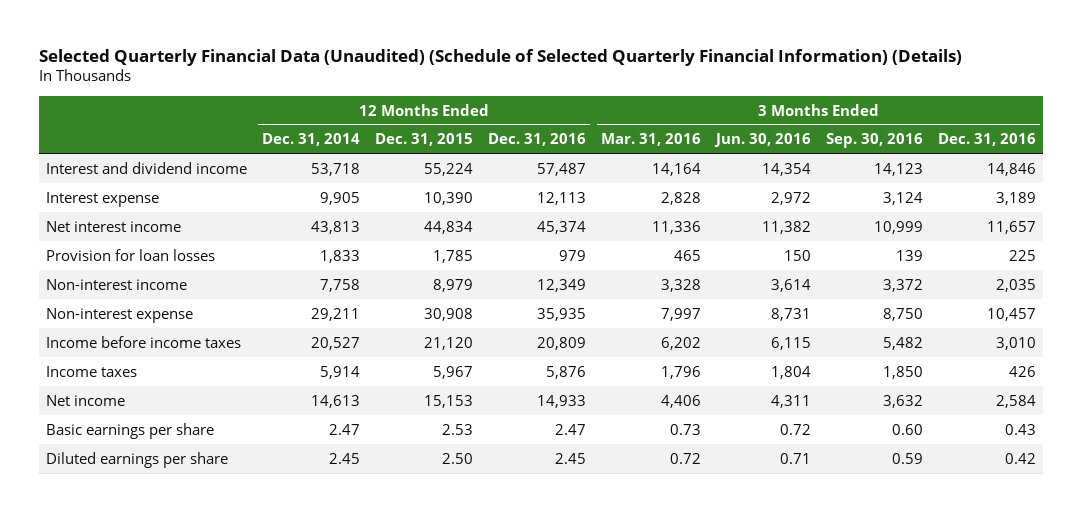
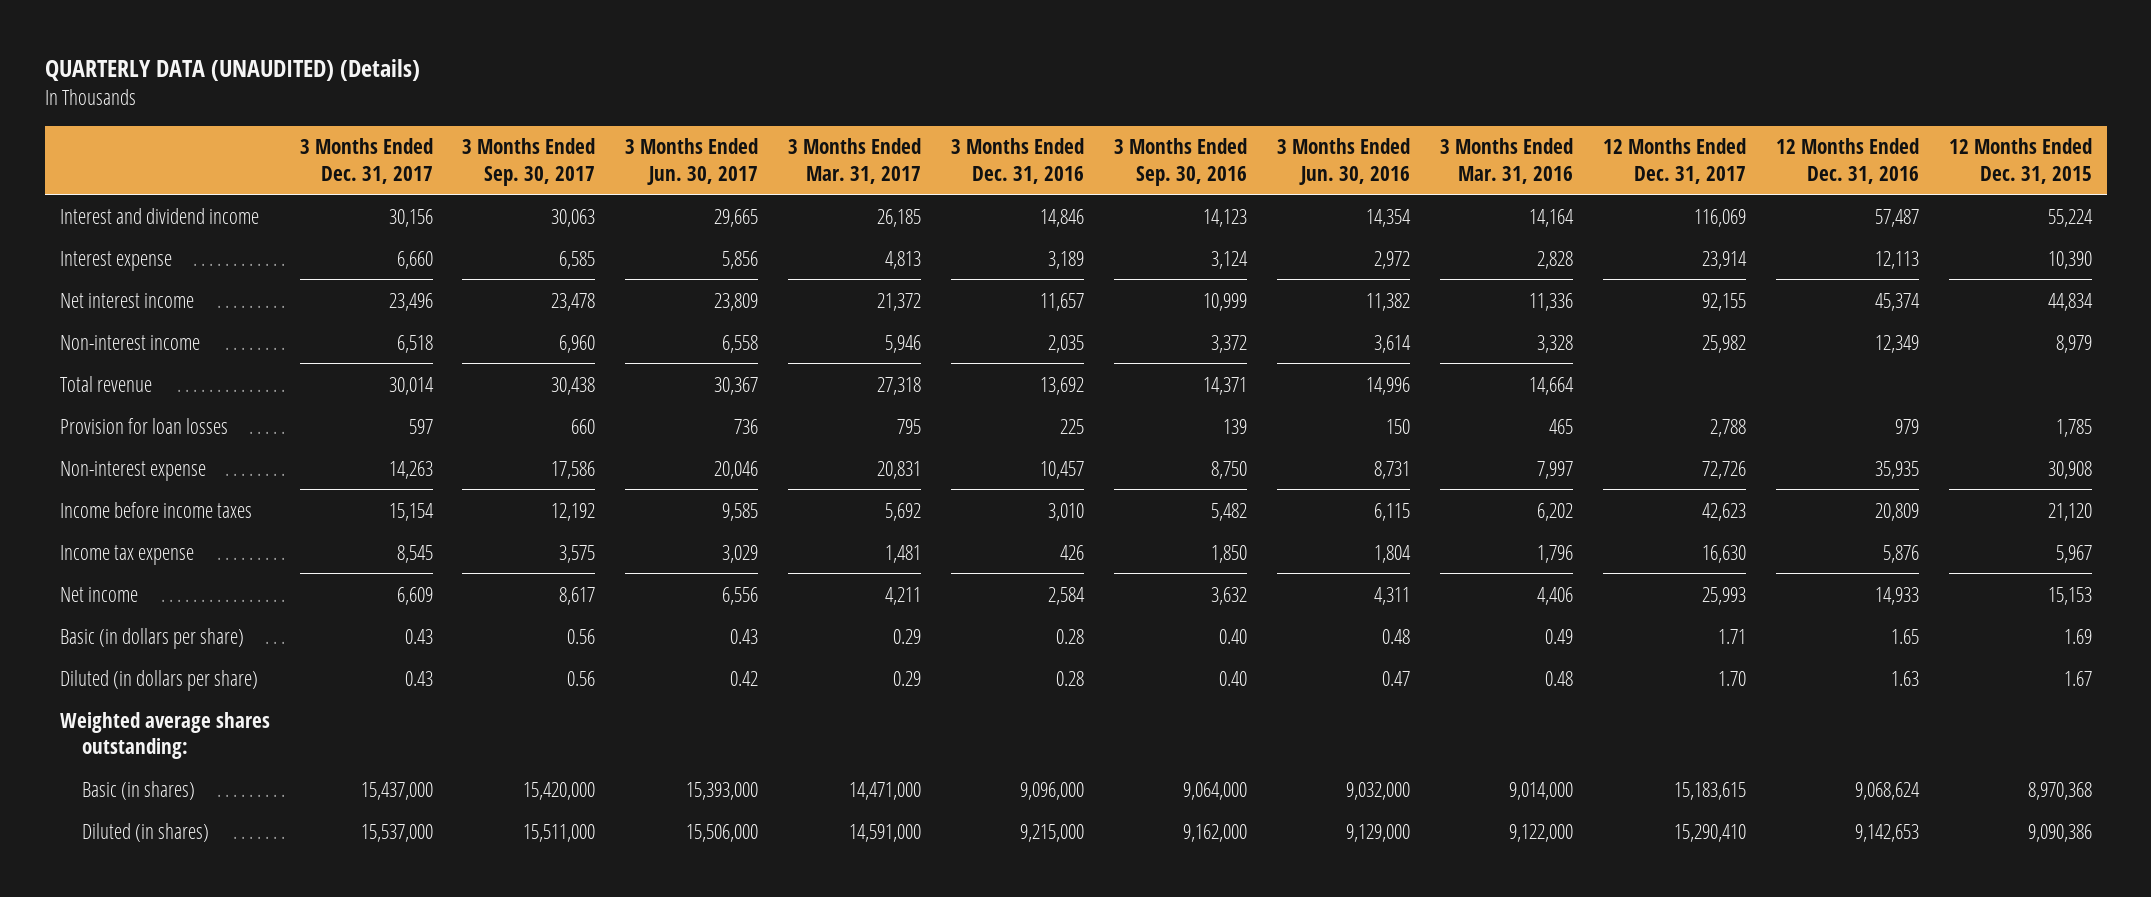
- Selected Quarterly Financial Data (Unaudited) (Schedule of Selected Quarterly Financial Information) (Details)
+ QUARTERLY DATA (UNAUDITED) (Details)
- | 12 Months Ended Dec. 31, 2014 | 12 Months Ended Dec. 31, 2015 | 12 Months Ended Dec. 31, 2016 | 3 Months Ended Mar. 31, 2016 | 3 Months Ended Jun. 30, 2016 | 3 Months Ended Sep. 30, 2016 | 3 Months Ended Dec. 31, 2016
+ | 3 Months Ended Dec. 31, 2017 | 3 Months Ended Sep. 30, 2017 | 3 Months Ended Jun. 30, 2017 | 3 Months Ended Mar. 31, 2017 | 3 Months Ended Dec. 31, 2016 | 3 Months Ended Sep. 30, 2016 | 3 Months Ended Jun. 30, 2016 | 3 Months Ended Mar. 31, 2016 | 12 Months Ended Dec. 31, 2017 | 12 Months Ended Dec. 31, 2016 | 12 Months Ended Dec. 31, 2015
+ Total revenue | 30,014 | 30,438 | 30,367 | 27,318 | 13,692 | 14,371 | 14,996 | 14,664 | | |
moved down: Provision for loan losses | 597 | 660 | 736 | 795 | 225 | 139 | 150 | 465 | 2,788 | 979 | 1,785
- Income taxes | 5,914 | 5,967 | 5,876 | 1,796 | 1,804 | 1,850 | 426
+ Income tax expense | 8,545 | 3,575 | 3,029 | 1,481 | 426 | 1,850 | 1,804 | 1,796 | 16,630 | 5,876 | 5,967
- Basic earnings per share | 2.47 | 2.53 | 2.47 | 0.73 | 0.72 | 0.60 | 0.43
- Diluted earnings per share | 2.45 | 2.50 | 2.45 | 0.72 | 0.71 | 0.59 | 0.42
+ Basic (in dollars per share) | 0.43 | 0.56 | 0.43 | 0.29 | 0.28 | 0.40 | 0.48 | 0.49 | 1.71 | 1.65 | 1.69
+ Diluted (in dollars per share) | 0.43 | 0.56 | 0.42 | 0.29 | 0.28 | 0.40 | 0.47 | 0.48 | 1.70 | 1.63 | 1.67
+ Weighted average shares outstanding:
+ Basic (in shares) | 15,437,000 | 15,420,000 | 15,393,000 | 14,471,000 | 9,096,000 | 9,064,000 | 9,032,000 | 9,014,000 | 15,183,615 | 9,068,624 | 8,970,368
+ Diluted (in shares) | 15,537,000 | 15,511,000 | 15,506,000 | 14,591,000 | 9,215,000 | 9,162,000 | 9,129,000 | 9,122,000 | 15,290,410 | 9,142,653 | 9,090,386

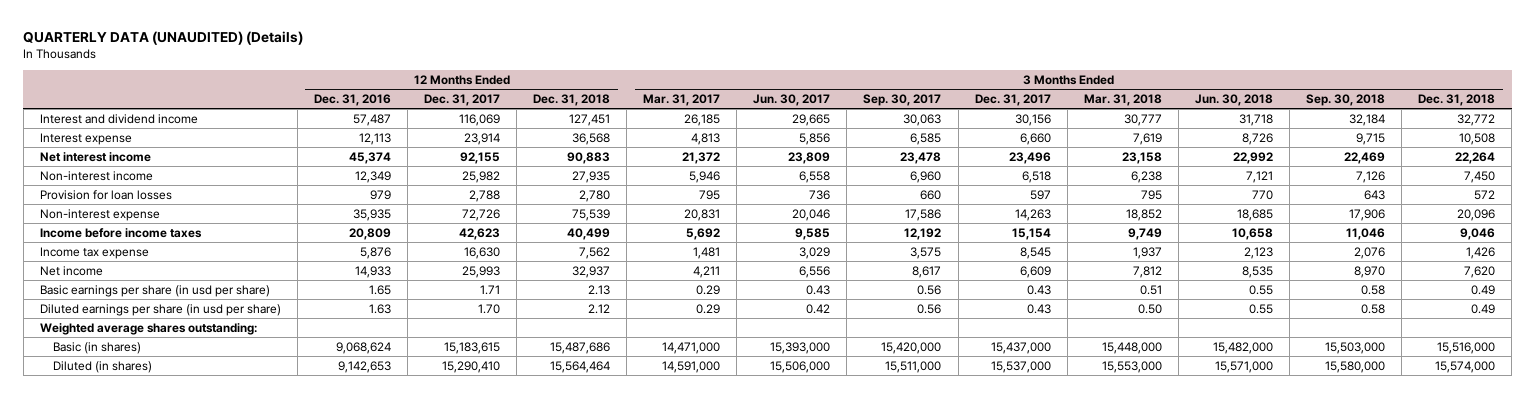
- | 3 Months Ended Dec. 31, 2017 | 3 Months Ended Sep. 30, 2017 | 3 Months Ended Jun. 30, 2017 | 3 Months Ended Mar. 31, 2017 | 3 Months Ended Dec. 31, 2016 | 3 Months Ended Sep. 30, 2016 | 3 Months Ended Jun. 30, 2016 | 3 Months Ended Mar. 31, 2016 | 12 Months Ended Dec. 31, 2017 | 12 Months Ended Dec. 31, 2016 | 12 Months Ended Dec. 31, 2015
+ | 12 Months Ended Dec. 31, 2016 | 12 Months Ended Dec. 31, 2017 | 12 Months Ended Dec. 31, 2018 | 3 Months Ended Mar. 31, 2017 | 3 Months Ended Jun. 30, 2017 | 3 Months Ended Sep. 30, 2017 | 3 Months Ended Dec. 31, 2017 | 3 Months Ended Mar. 31, 2018 | 3 Months Ended Jun. 30, 2018 | 3 Months Ended Sep. 30, 2018 | 3 Months Ended Dec. 31, 2018
- Total revenue | 30,014 | 30,438 | 30,367 | 27,318 | 13,692 | 14,371 | 14,996 | 14,664 | | |
- Basic (in dollars per share) | 0.43 | 0.56 | 0.43 | 0.29 | 0.28 | 0.40 | 0.48 | 0.49 | 1.71 | 1.65 | 1.69
- Diluted (in dollars per share) | 0.43 | 0.56 | 0.42 | 0.29 | 0.28 | 0.40 | 0.47 | 0.48 | 1.70 | 1.63 | 1.67
+ Basic earnings per share (in usd per share) | 1.65 | 1.71 | 2.13 | 0.29 | 0.43 | 0.56 | 0.43 | 0.51 | 0.55 | 0.58 | 0.49
+ Diluted earnings per share (in usd per share) | 1.63 | 1.70 | 2.12 | 0.29 | 0.42 | 0.56 | 0.43 | 0.50 | 0.55 | 0.58 | 0.49

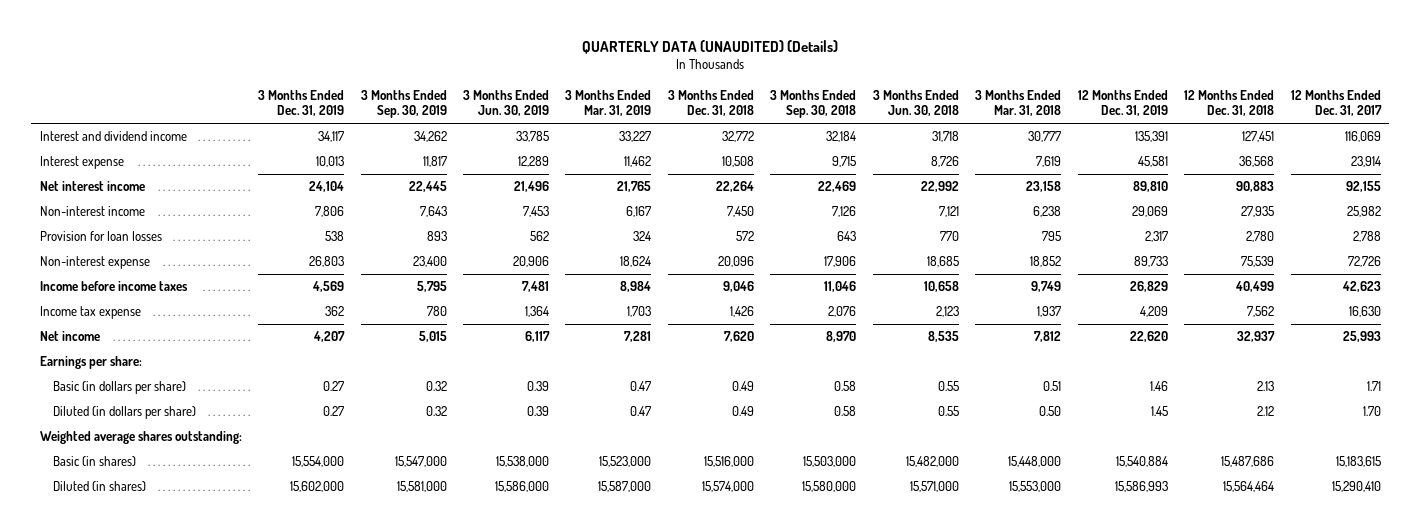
- | 12 Months Ended Dec. 31, 2016 | 12 Months Ended Dec. 31, 2017 | 12 Months Ended Dec. 31, 2018 | 3 Months Ended Mar. 31, 2017 | 3 Months Ended Jun. 30, 2017 | 3 Months Ended Sep. 30, 2017 | 3 Months Ended Dec. 31, 2017 | 3 Months Ended Mar. 31, 2018 | 3 Months Ended Jun. 30, 2018 | 3 Months Ended Sep. 30, 2018 | 3 Months Ended Dec. 31, 2018
+ | 3 Months Ended Dec. 31, 2019 | 3 Months Ended Sep. 30, 2019 | 3 Months Ended Jun. 30, 2019 | 3 Months Ended Mar. 31, 2019 | 3 Months Ended Dec. 31, 2018 | 3 Months Ended Sep. 30, 2018 | 3 Months Ended Jun. 30, 2018 | 3 Months Ended Mar. 31, 2018 | 12 Months Ended Dec. 31, 2019 | 12 Months Ended Dec. 31, 2018 | 12 Months Ended Dec. 31, 2017
- Basic earnings per share (in usd per share) | 1.65 | 1.71 | 2.13 | 0.29 | 0.43 | 0.56 | 0.43 | 0.51 | 0.55 | 0.58 | 0.49
- Diluted earnings per share (in usd per share) | 1.63 | 1.70 | 2.12 | 0.29 | 0.42 | 0.56 | 0.43 | 0.50 | 0.55 | 0.58 | 0.49
+ Earnings per share:
+ Basic (in dollars per share) | 0.27 | 0.32 | 0.39 | 0.47 | 0.49 | 0.58 | 0.55 | 0.51 | 1.46 | 2.13 | 1.71
+ Diluted (in dollars per share) | 0.27 | 0.32 | 0.39 | 0.47 | 0.49 | 0.58 | 0.55 | 0.50 | 1.45 | 2.12 | 1.70

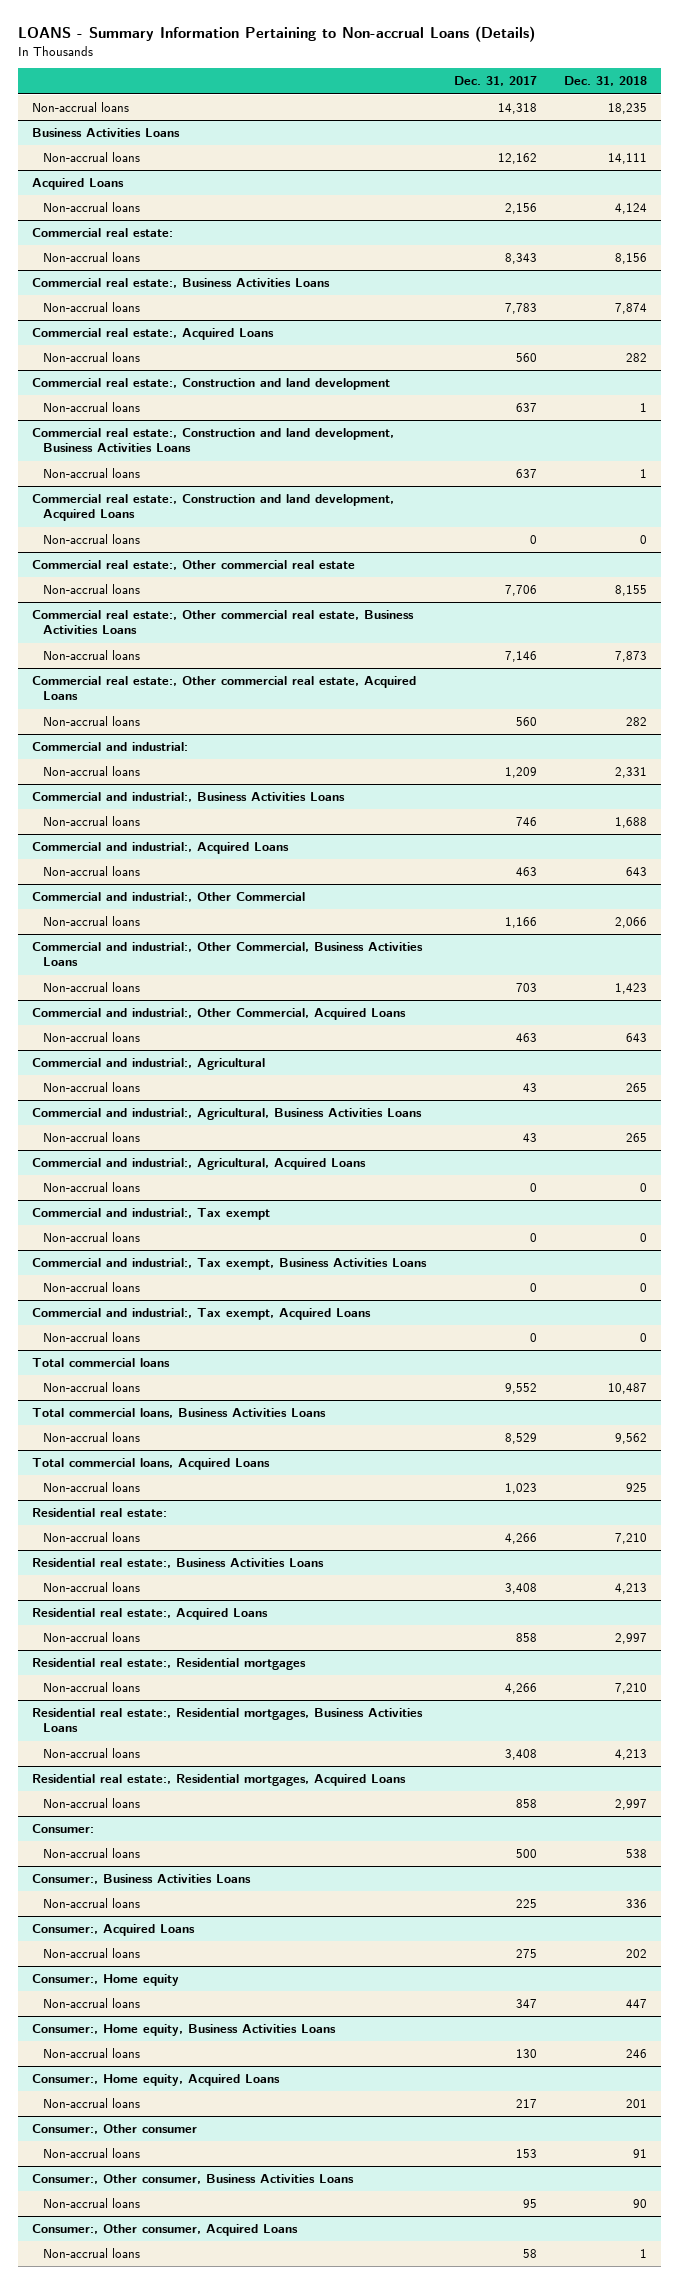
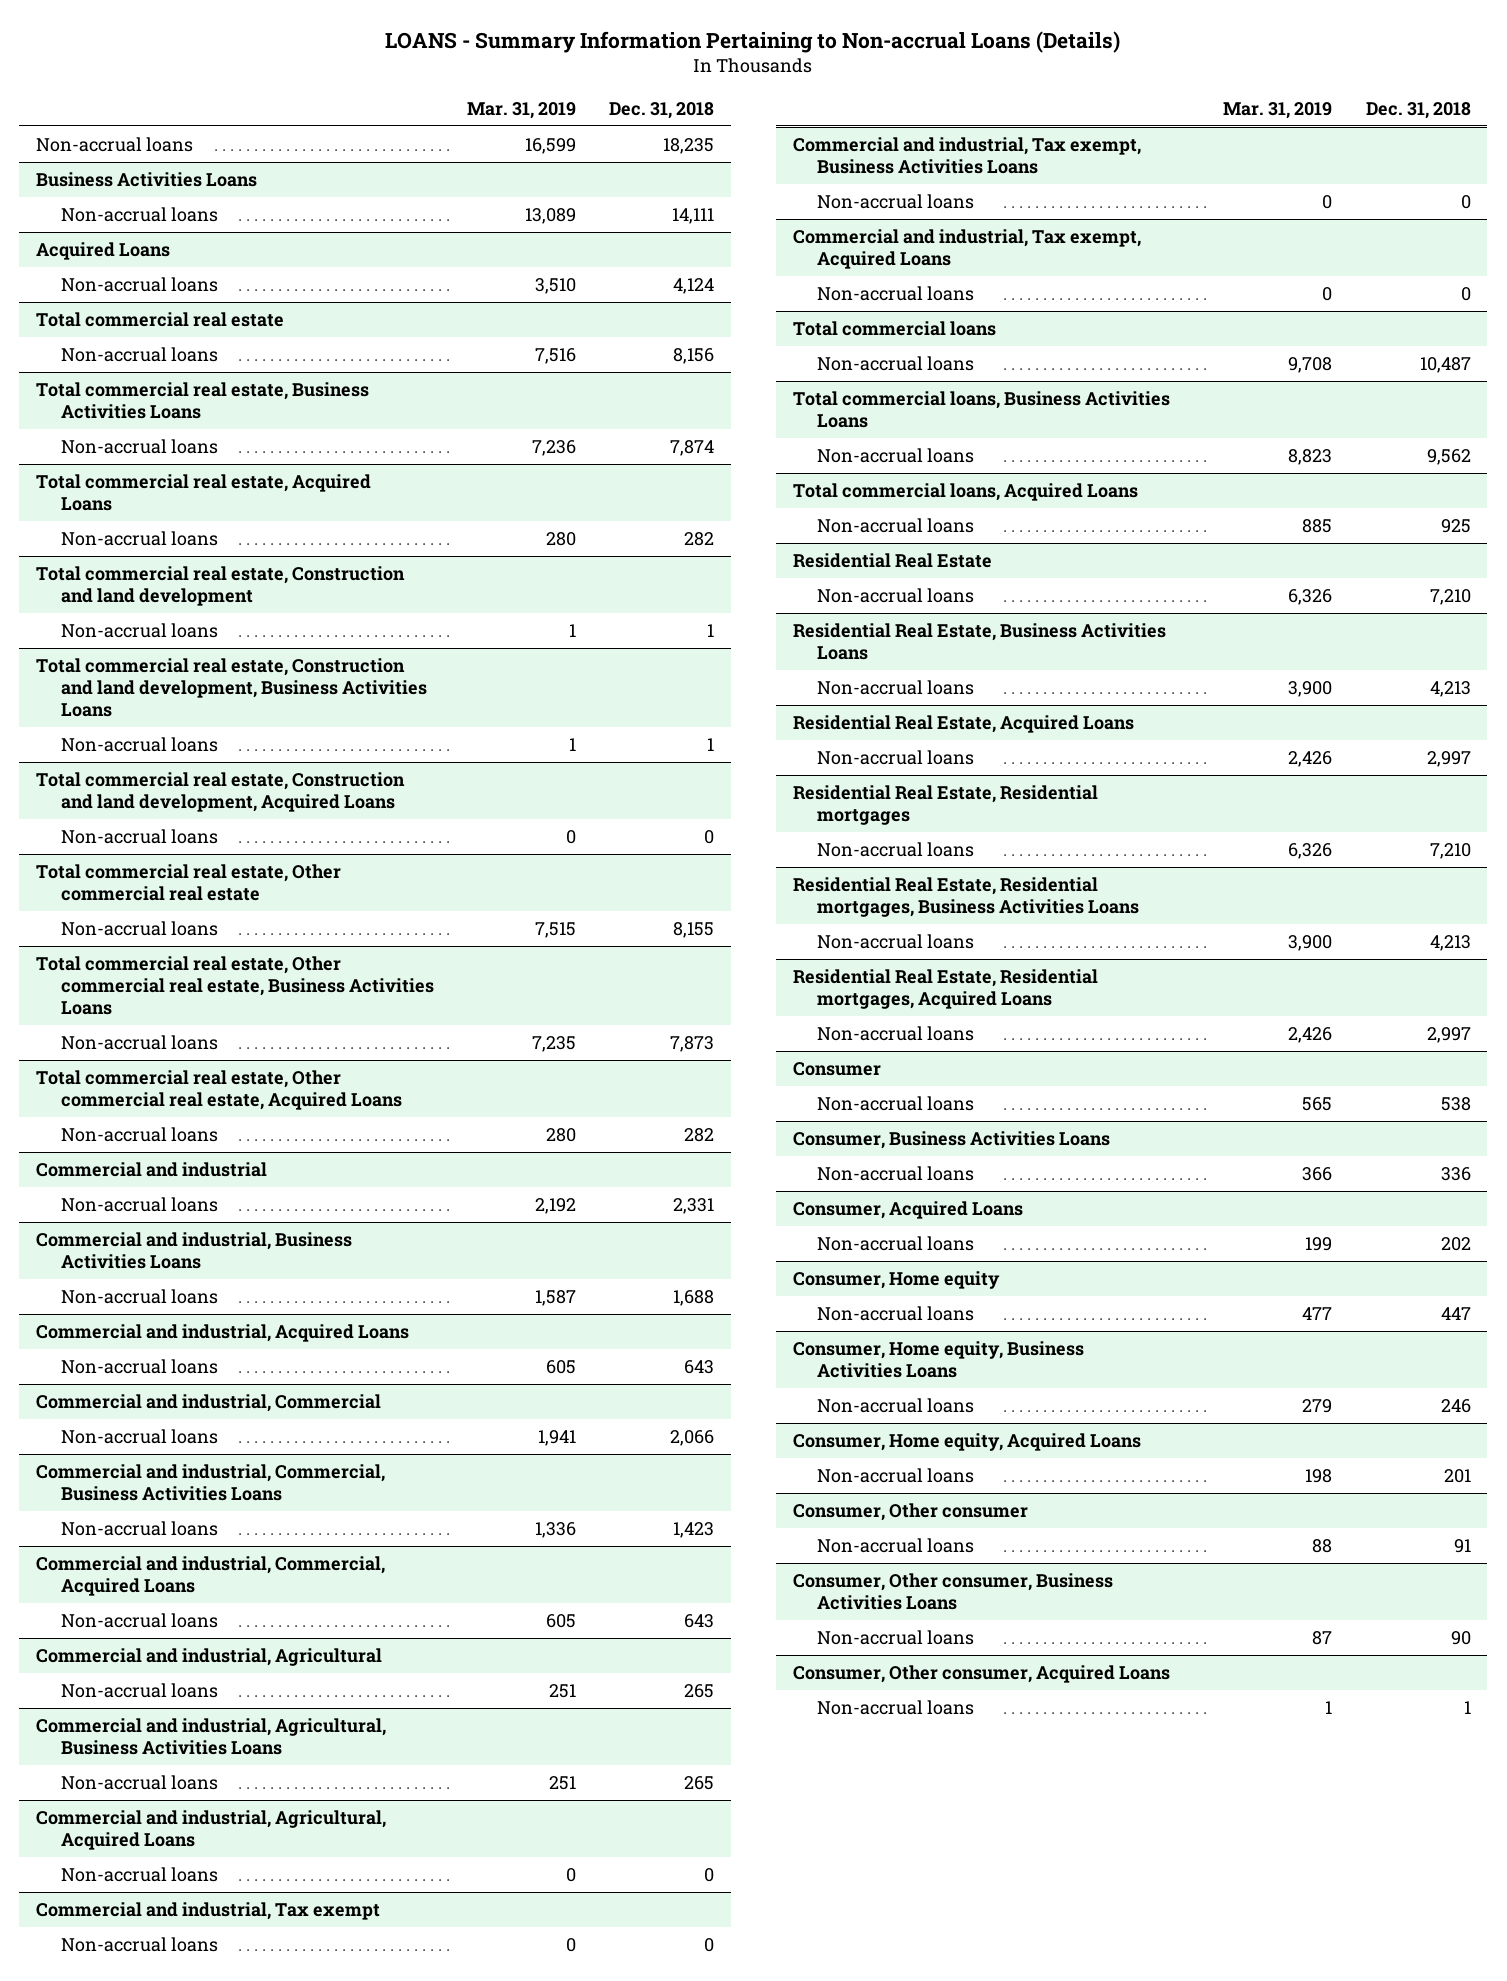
- | Dec. 31, 2017 | Dec. 31, 2018
+ | Mar. 31, 2019 | Dec. 31, 2018
- Commercial real estate:
+ Total commercial real estate
- Commercial real estate:, Business Activities Loans
+ Total commercial real estate, Business Activities Loans
- Commercial real estate:, Acquired Loans
+ Total commercial real estate, Acquired Loans
- Commercial real estate:, Construction and land development
+ Total commercial real estate, Construction and land development
- Commercial real estate:, Construction and land development, Business Activities Loans
+ Total commercial real estate, Construction and land development, Business Activities Loans
- Commercial real estate:, Construction and land development, Acquired Loans
+ Total commercial real estate, Construction and land development, Acquired Loans
- Commercial real estate:, Other commercial real estate
+ Total commercial real estate, Other commercial real estate
- Commercial real estate:, Other commercial real estate, Business Activities Loans
+ Total commercial real estate, Other commercial real estate, Business Activities Loans
- Commercial real estate:, Other commercial real estate, Acquired Loans
+ Total commercial real estate, Other commercial real estate, Acquired Loans
- Commercial and industrial:
+ Commercial and industrial
- Commercial and industrial:, Business Activities Loans
+ Commercial and industrial, Business Activities Loans
- Commercial and industrial:, Acquired Loans
+ Commercial and industrial, Acquired Loans
- Commercial and industrial:, Other Commercial
+ Commercial and industrial, Commercial
- Commercial and industrial:, Other Commercial, Business Activities Loans
+ Commercial and industrial, Commercial, Business Activities Loans
- Commercial and industrial:, Other Commercial, Acquired Loans
+ Commercial and industrial, Commercial, Acquired Loans
- Commercial and industrial:, Agricultural
+ Commercial and industrial, Agricultural
- Commercial and industrial:, Agricultural, Business Activities Loans
+ Commercial and industrial, Agricultural, Business Activities Loans
- Commercial and industrial:, Agricultural, Acquired Loans
+ Commercial and industrial, Agricultural, Acquired Loans
- Commercial and industrial:, Tax exempt
+ Commercial and industrial, Tax exempt
- Commercial and industrial:, Tax exempt, Business Activities Loans
+ Commercial and industrial, Tax exempt, Business Activities Loans
- Commercial and industrial:, Tax exempt, Acquired Loans
+ Commercial and industrial, Tax exempt, Acquired Loans
- Residential real estate:
+ Residential Real Estate
- Residential real estate:, Business Activities Loans
+ Residential Real Estate, Business Activities Loans
- Residential real estate:, Acquired Loans
+ Residential Real Estate, Acquired Loans
- Residential real estate:, Residential mortgages
+ Residential Real Estate, Residential mortgages
- Residential real estate:, Residential mortgages, Business Activities Loans
+ Residential Real Estate, Residential mortgages, Business Activities Loans
- Residential real estate:, Residential mortgages, Acquired Loans
+ Residential Real Estate, Residential mortgages, Acquired Loans
- Consumer:
+ Consumer
- Consumer:, Business Activities Loans
+ Consumer, Business Activities Loans
- Consumer:, Acquired Loans
+ Consumer, Acquired Loans
- Consumer:, Home equity
+ Consumer, Home equity
- Consumer:, Home equity, Business Activities Loans
+ Consumer, Home equity, Business Activities Loans
- Consumer:, Home equity, Acquired Loans
+ Consumer, Home equity, Acquired Loans
- Consumer:, Other consumer
+ Consumer, Other consumer
- Consumer:, Other consumer, Business Activities Loans
+ Consumer, Other consumer, Business Activities Loans
- Consumer:, Other consumer, Acquired Loans
+ Consumer, Other consumer, Acquired Loans

